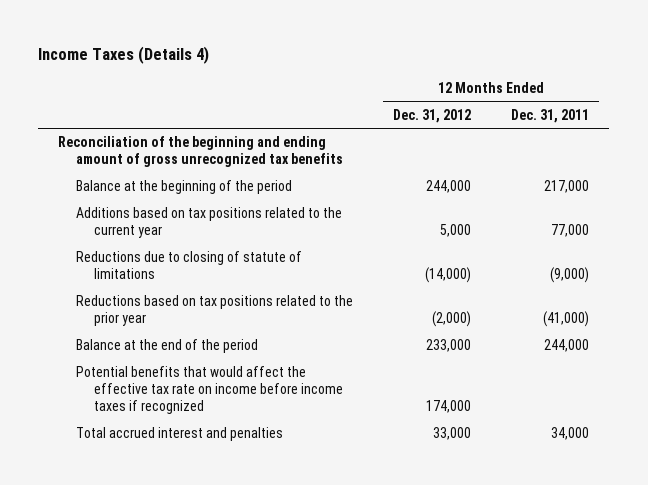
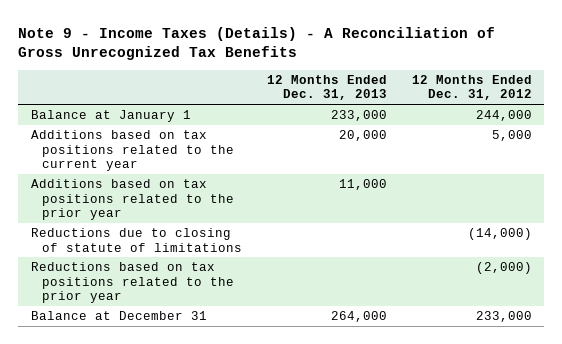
- Income Taxes (Details 4)
+ Note 9 - Income Taxes (Details) - A Reconciliation of Gross Unrecognized Tax Benefits
- | 12 Months Ended Dec. 31, 2012 | 12 Months Ended Dec. 31, 2011
+ | 12 Months Ended Dec. 31, 2013 | 12 Months Ended Dec. 31, 2012
- Reconciliation of the beginning and ending amount of gross unrecognized tax benefits
- Balance at the beginning of the period | 244,000 | 217,000
+ Balance at January 1 | 233,000 | 244,000
+ Additions based on tax positions related to the prior year | 11,000 |
- Balance at the end of the period | 233,000 | 244,000
- Potential benefits that would affect the effective tax rate on income before income taxes if recognized | 174,000 |
- Total accrued interest and penalties | 33,000 | 34,000
+ Balance at December 31 | 264,000 | 233,000

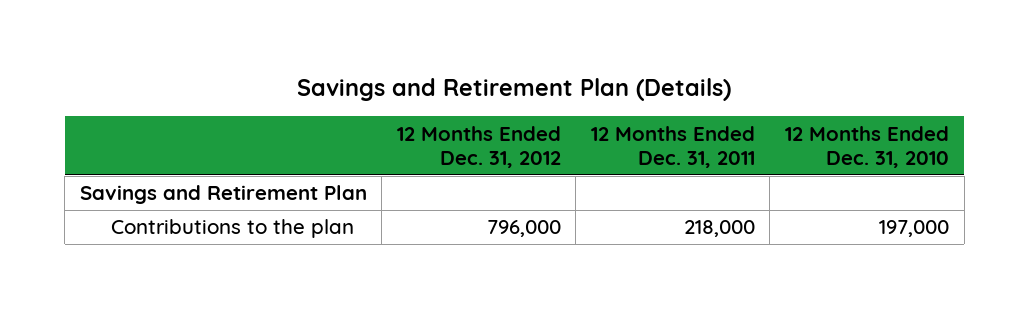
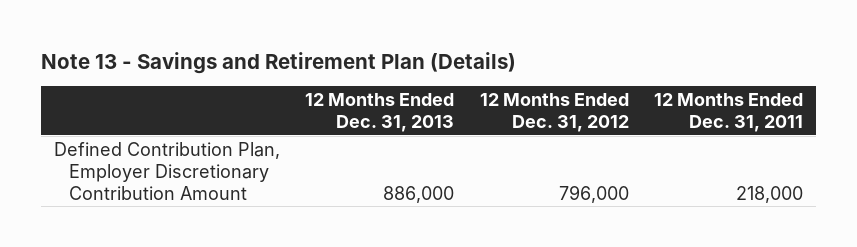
- Savings and Retirement Plan (Details)
+ Note 13 - Savings and Retirement Plan (Details)
- | 12 Months Ended Dec. 31, 2012 | 12 Months Ended Dec. 31, 2011 | 12 Months Ended Dec. 31, 2010
+ | 12 Months Ended Dec. 31, 2013 | 12 Months Ended Dec. 31, 2012 | 12 Months Ended Dec. 31, 2011
- Savings and Retirement Plan
- Contributions to the plan | 796,000 | 218,000 | 197,000
+ Defined Contribution Plan, Employer Discretionary Contribution Amount | 886,000 | 796,000 | 218,000

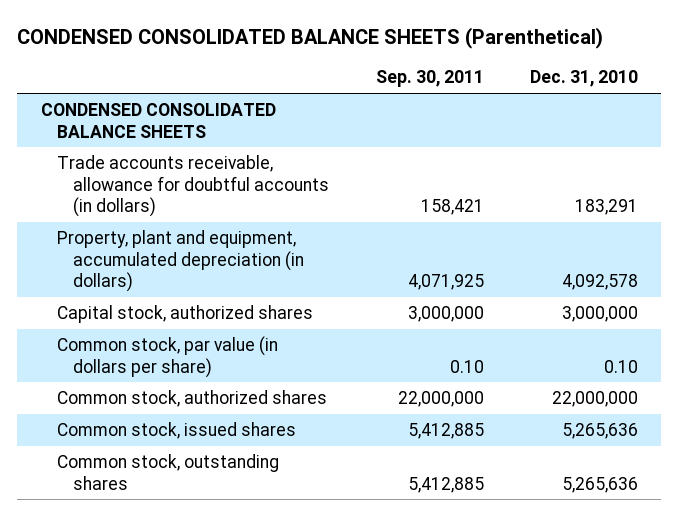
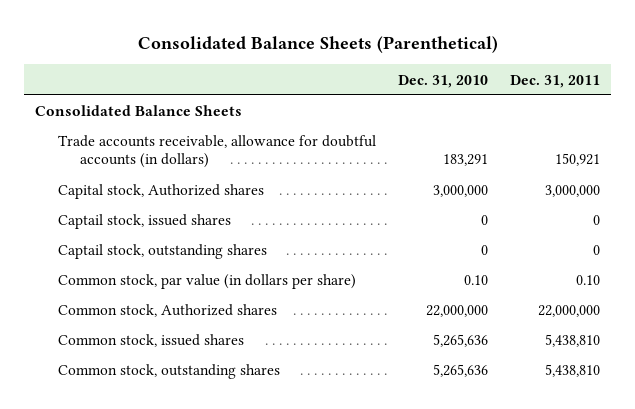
- CONDENSED CONSOLIDATED BALANCE SHEETS (Parenthetical)
+ Consolidated Balance Sheets (Parenthetical)
- | Sep. 30, 2011 | Dec. 31, 2010
+ | Dec. 31, 2010 | Dec. 31, 2011
- CONDENSED CONSOLIDATED BALANCE SHEETS
+ Consolidated Balance Sheets
- Property, plant and equipment, accumulated depreciation (in dollars) | 4,071,925 | 4,092,578
- Capital stock, authorized shares | 3,000,000 | 3,000,000
+ Capital stock, Authorized shares | 3,000,000 | 3,000,000
+ Captail stock, issued shares | 0 | 0
+ Captail stock, outstanding shares | 0 | 0
- Common stock, authorized shares | 22,000,000 | 22,000,000
+ Common stock, Authorized shares | 22,000,000 | 22,000,000

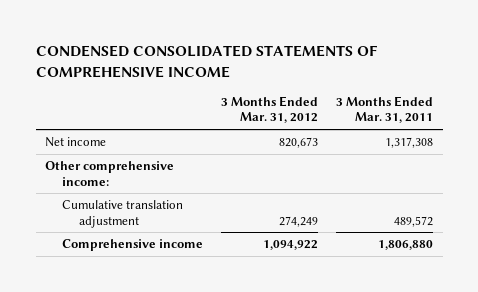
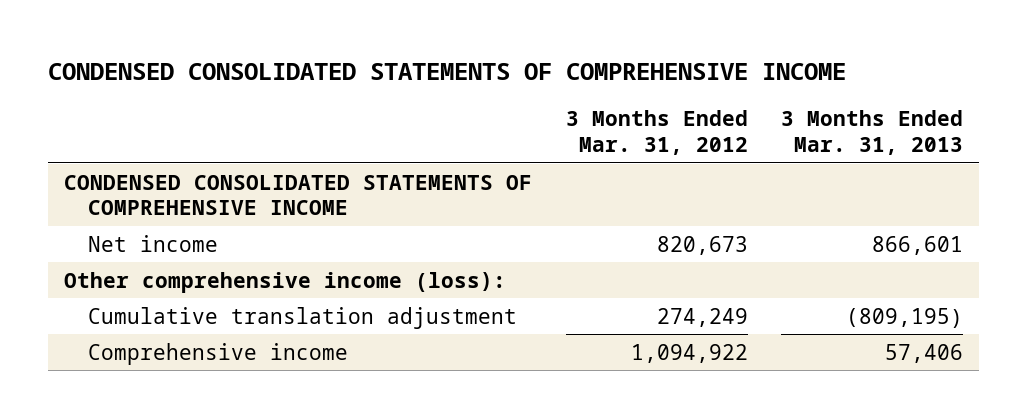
- | 3 Months Ended Mar. 31, 2012 | 3 Months Ended Mar. 31, 2011
+ | 3 Months Ended Mar. 31, 2012 | 3 Months Ended Mar. 31, 2013
+ CONDENSED CONSOLIDATED STATEMENTS OF COMPREHENSIVE INCOME
- Other comprehensive income:
+ Other comprehensive income (loss):

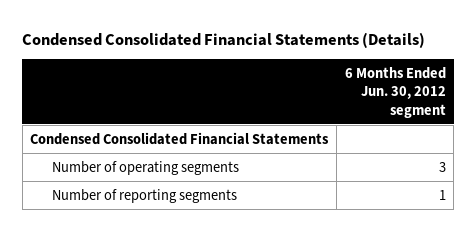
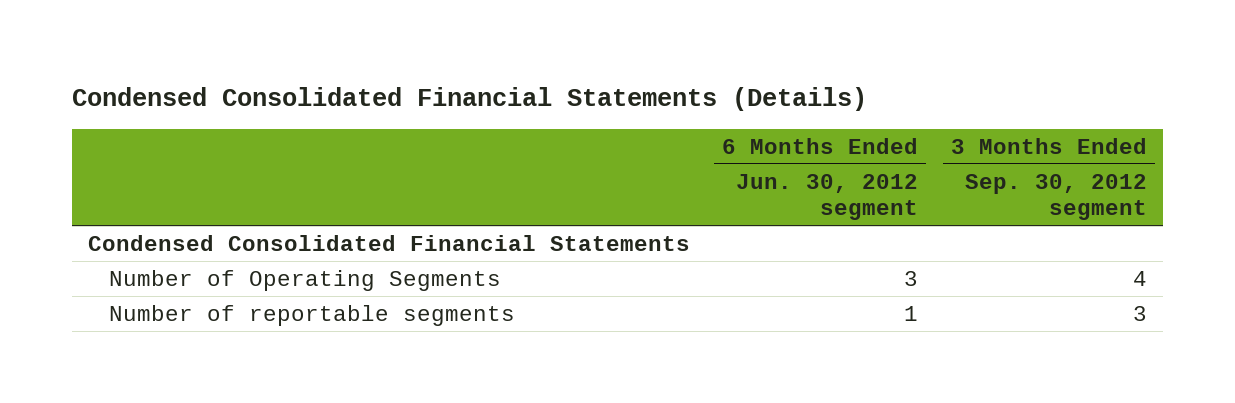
- | 6 Months Ended Jun. 30, 2012 segment
+ | 6 Months Ended Jun. 30, 2012 segment | 3 Months Ended Sep. 30, 2012 segment
- Number of operating segments | 3
- Number of reporting segments | 1
+ Number of Operating Segments | 3 | 4
+ Number of reportable segments | 1 | 3

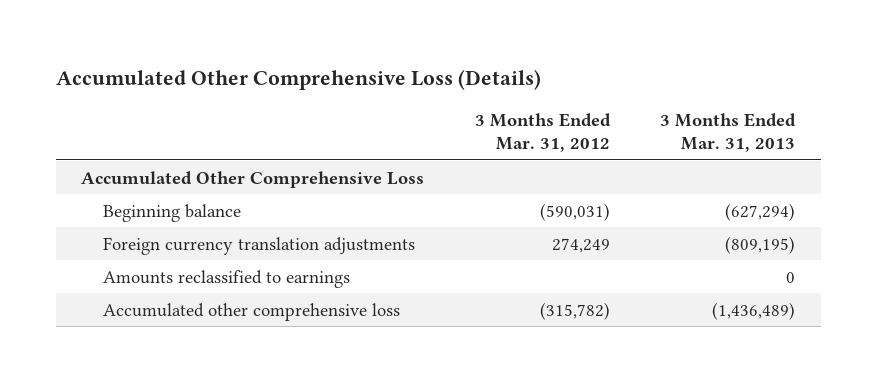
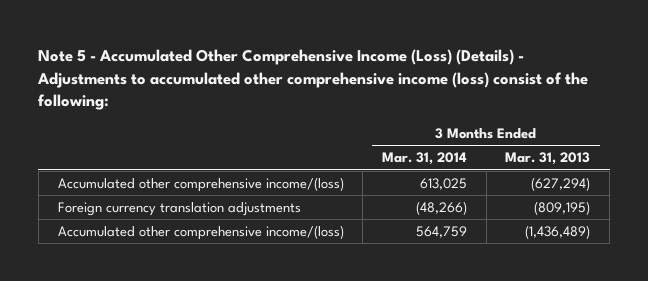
- Accumulated Other Comprehensive Loss (Details)
+ Note 5 - Accumulated Other Comprehensive Income (Loss) (Details) - Adjustments to accumulated other comprehensive income (loss) consist of the following:
- | 3 Months Ended Mar. 31, 2012 | 3 Months Ended Mar. 31, 2013
+ | 3 Months Ended Mar. 31, 2014 | 3 Months Ended Mar. 31, 2013
- Accumulated Other Comprehensive Loss
- Beginning balance | (590,031) | (627,294)
+ Accumulated other comprehensive income/(loss) | 613,025 | (627,294)
- Amounts reclassified to earnings | | 0
- Accumulated other comprehensive loss | (315,782) | (1,436,489)
+ Accumulated other comprehensive income/(loss) | 564,759 | (1,436,489)

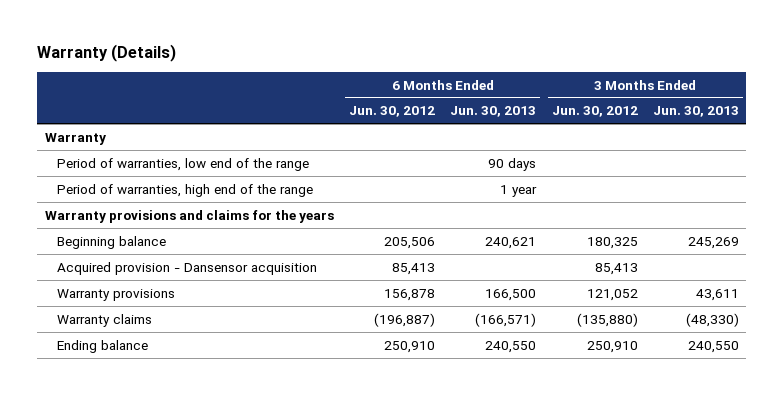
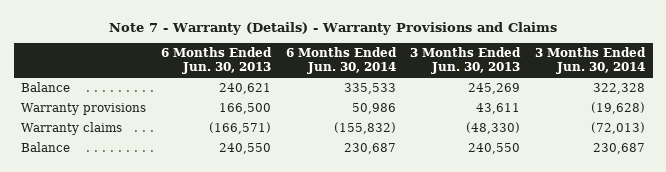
- Warranty (Details)
+ Note 7 - Warranty (Details) - Warranty Provisions and Claims
- | 6 Months Ended Jun. 30, 2012 | 6 Months Ended Jun. 30, 2013 | 3 Months Ended Jun. 30, 2012 | 3 Months Ended Jun. 30, 2013
+ | 6 Months Ended Jun. 30, 2013 | 6 Months Ended Jun. 30, 2014 | 3 Months Ended Jun. 30, 2013 | 3 Months Ended Jun. 30, 2014
- Warranty
- Period of warranties, low end of the range | | 90 days | |
- Period of warranties, high end of the range | | 1 year | |
- Warranty provisions and claims for the years
- Beginning balance | 205,506 | 240,621 | 180,325 | 245,269
- Acquired provision - Dansensor acquisition | 85,413 | | 85,413 |
+ Balance | 240,621 | 335,533 | 245,269 | 322,328
- Ending balance | 250,910 | 240,550 | 250,910 | 240,550
+ Balance | 240,550 | 230,687 | 240,550 | 230,687

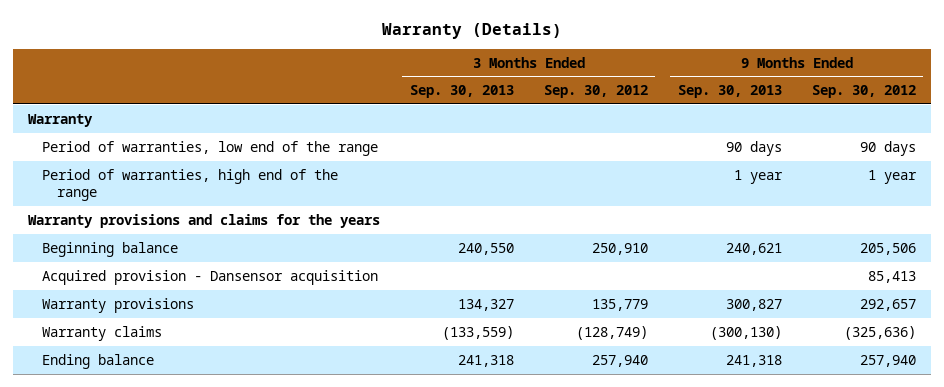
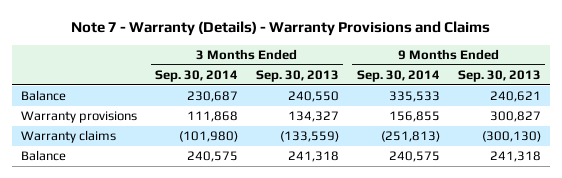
- Warranty (Details)
+ Note 7 - Warranty (Details) - Warranty Provisions and Claims
- | 3 Months Ended Sep. 30, 2013 | 3 Months Ended Sep. 30, 2012 | 9 Months Ended Sep. 30, 2013 | 9 Months Ended Sep. 30, 2012
+ | 3 Months Ended Sep. 30, 2014 | 3 Months Ended Sep. 30, 2013 | 9 Months Ended Sep. 30, 2014 | 9 Months Ended Sep. 30, 2013
- Warranty
- Period of warranties, low end of the range | | | 90 days | 90 days
- Period of warranties, high end of the range | | | 1 year | 1 year
- Warranty provisions and claims for the years
- Beginning balance | 240,550 | 250,910 | 240,621 | 205,506
- Acquired provision - Dansensor acquisition | | | | 85,413
+ Balance | 230,687 | 240,550 | 335,533 | 240,621
- Ending balance | 241,318 | 257,940 | 241,318 | 257,940
+ Balance | 240,575 | 241,318 | 240,575 | 241,318

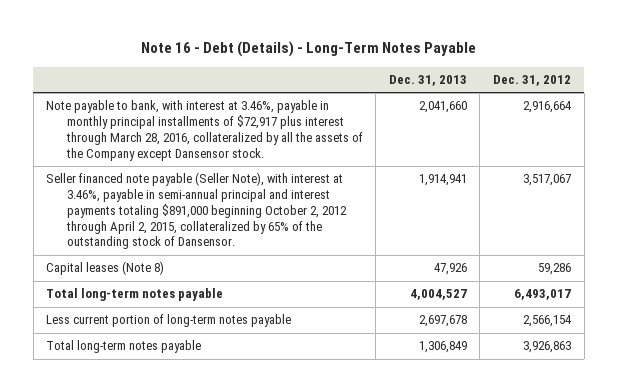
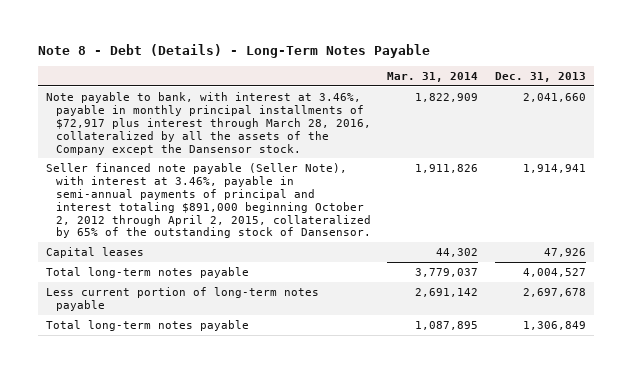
- Note 16 - Debt (Details) - Long-Term Notes Payable
+ Note 8 - Debt (Details) - Long-Term Notes Payable
- | Dec. 31, 2013 | Dec. 31, 2012
+ | Mar. 31, 2014 | Dec. 31, 2013
- Note payable to bank, with interest at 3.46%, payable in monthly principal installments of $72,917 plus interest through March 28, 2016, collateralized by all the assets of the Company except Dansensor stock. | 2,041,660 | 2,916,664
- Seller financed note payable (Seller Note), with interest at 3.46%, payable in semi-annual principal and interest payments totaling $891,000 beginning October 2, 2012 through April 2, 2015, collateralized by 65% of the outstanding stock of Dansensor. | 1,914,941 | 3,517,067
- Capital leases (Note 8) | 47,926 | 59,286
+ Note payable to bank, with interest at 3.46%, payable in monthly principal installments of $72,917 plus interest through March 28, 2016, collateralized by all the assets of the Company except the Dansensor stock. | 1,822,909 | 2,041,660
+ Seller financed note payable (Seller Note), with interest at 3.46%, payable in semi-annual payments of principal and interest totaling $891,000 beginning October 2, 2012 through April 2, 2015, collateralized by 65% of the outstanding stock of Dansensor. | 1,911,826 | 1,914,941
+ Capital leases | 44,302 | 47,926

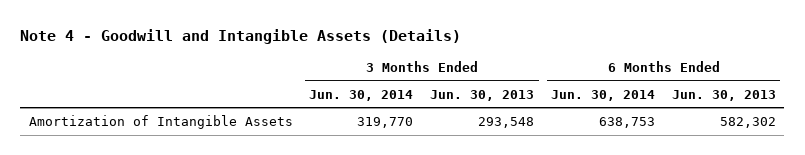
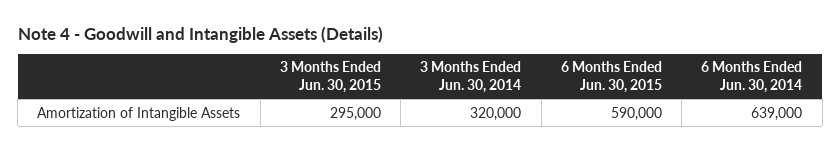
- | 3 Months Ended Jun. 30, 2014 | 3 Months Ended Jun. 30, 2013 | 6 Months Ended Jun. 30, 2014 | 6 Months Ended Jun. 30, 2013
+ | 3 Months Ended Jun. 30, 2015 | 3 Months Ended Jun. 30, 2014 | 6 Months Ended Jun. 30, 2015 | 6 Months Ended Jun. 30, 2014
- Amortization of Intangible Assets | 319,770 | 293,548 | 638,753 | 582,302
+ Amortization of Intangible Assets | 295,000 | 320,000 | 590,000 | 639,000

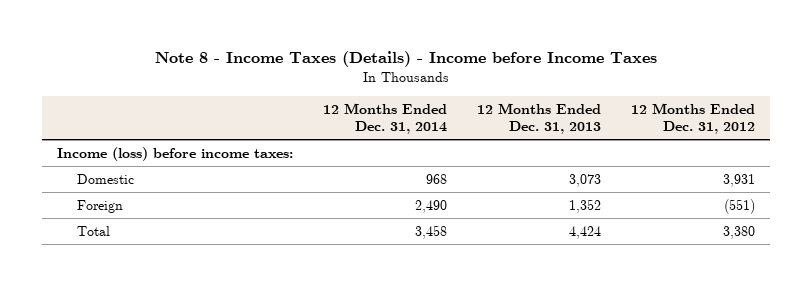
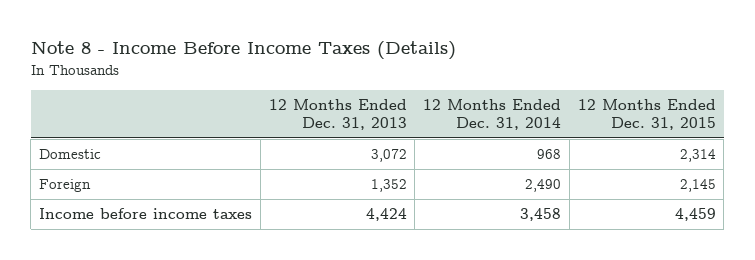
- Note 8 - Income Taxes (Details) - Income before Income Taxes
+ Note 8 - Income Before Income Taxes (Details)
- | 12 Months Ended Dec. 31, 2014 | 12 Months Ended Dec. 31, 2013 | 12 Months Ended Dec. 31, 2012
+ | 12 Months Ended Dec. 31, 2013 | 12 Months Ended Dec. 31, 2014 | 12 Months Ended Dec. 31, 2015
- Income (loss) before income taxes:
- Domestic | 968 | 3,073 | 3,931
+ Domestic | 3,072 | 968 | 2,314
- Total | 3,458 | 4,424 | 3,380
+ Income before income taxes | 4,424 | 3,458 | 4,459

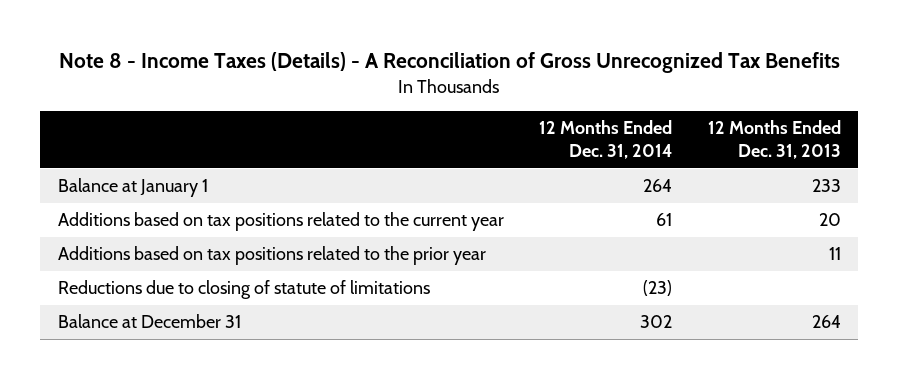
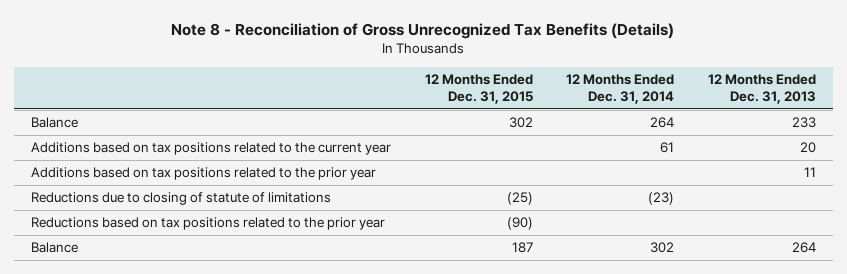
- Note 8 - Income Taxes (Details) - A Reconciliation of Gross Unrecognized Tax Benefits
+ Note 8 - Reconciliation of Gross Unrecognized Tax Benefits (Details)
- | 12 Months Ended Dec. 31, 2014 | 12 Months Ended Dec. 31, 2013
+ | 12 Months Ended Dec. 31, 2015 | 12 Months Ended Dec. 31, 2014 | 12 Months Ended Dec. 31, 2013
- Balance at January 1 | 264 | 233
+ Balance | 302 | 264 | 233
- Balance at December 31 | 302 | 264
+ Reductions based on tax positions related to the prior year | (90) | |
+ Balance | 187 | 302 | 264

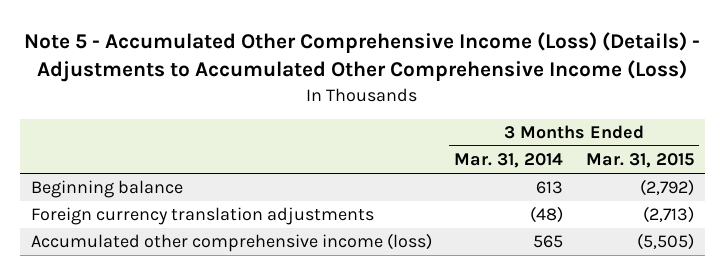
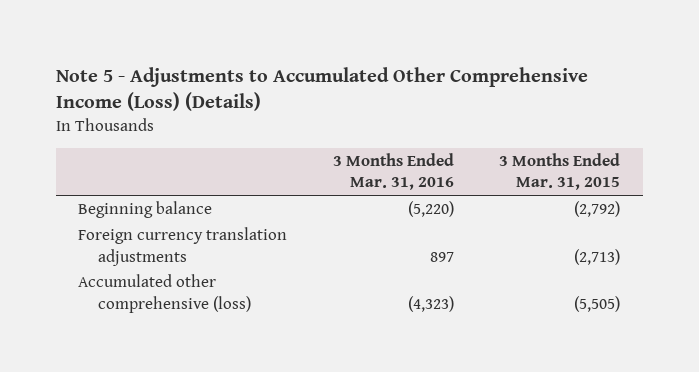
- Note 5 - Accumulated Other Comprehensive Income (Loss) (Details) - Adjustments to Accumulated Other Comprehensive Income (Loss)
+ Note 5 - Adjustments to Accumulated Other Comprehensive Income (Loss) (Details)
- | 3 Months Ended Mar. 31, 2014 | 3 Months Ended Mar. 31, 2015
+ | 3 Months Ended Mar. 31, 2016 | 3 Months Ended Mar. 31, 2015
- Accumulated other comprehensive income (loss) | 565 | (5,505)
+ Accumulated other comprehensive (loss) | (4,323) | (5,505)

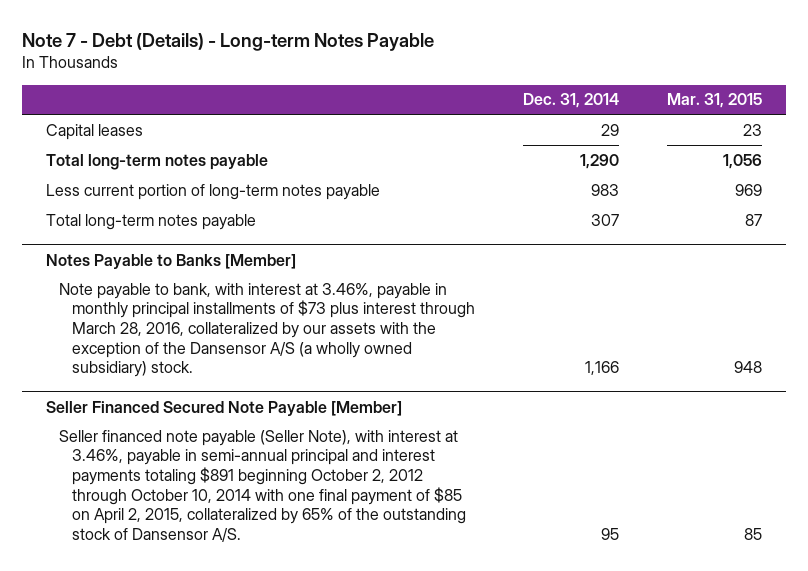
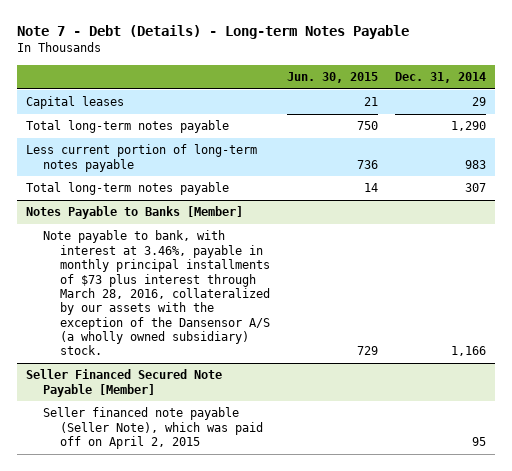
- | Dec. 31, 2014 | Mar. 31, 2015
+ | Jun. 30, 2015 | Dec. 31, 2014
@ Seller Financed Secured Note Payable [Member]
- Seller financed note payable (Seller Note), with interest at 3.46%, payable in semi-annual principal and interest payments totaling $891 beginning October 2, 2012 through October 10, 2014 with one final payment of $85 on April 2, 2015, collateralized by 65% of the outstanding stock of Dansensor A/S. | 95 | 85
+ Seller financed note payable (Seller Note), which was paid off on April 2, 2015 | | 95

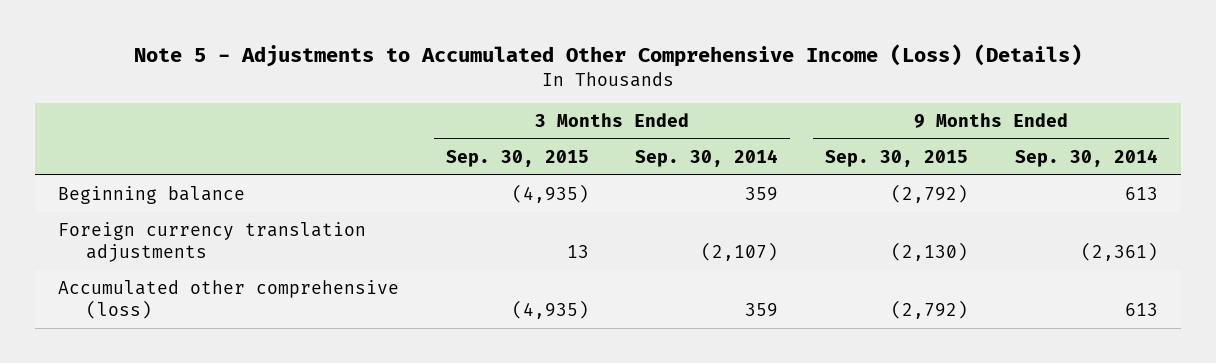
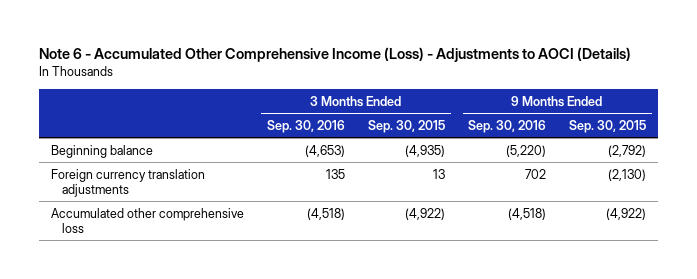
- Note 5 - Adjustments to Accumulated Other Comprehensive Income (Loss) (Details)
+ Note 6 - Accumulated Other Comprehensive Income (Loss) - Adjustments to AOCI (Details)
- | 3 Months Ended Sep. 30, 2015 | 3 Months Ended Sep. 30, 2014 | 9 Months Ended Sep. 30, 2015 | 9 Months Ended Sep. 30, 2014
+ | 3 Months Ended Sep. 30, 2016 | 3 Months Ended Sep. 30, 2015 | 9 Months Ended Sep. 30, 2016 | 9 Months Ended Sep. 30, 2015
- Accumulated other comprehensive (loss) | (4,935) | 359 | (2,792) | 613
+ Accumulated other comprehensive loss | (4,518) | (4,922) | (4,518) | (4,922)

